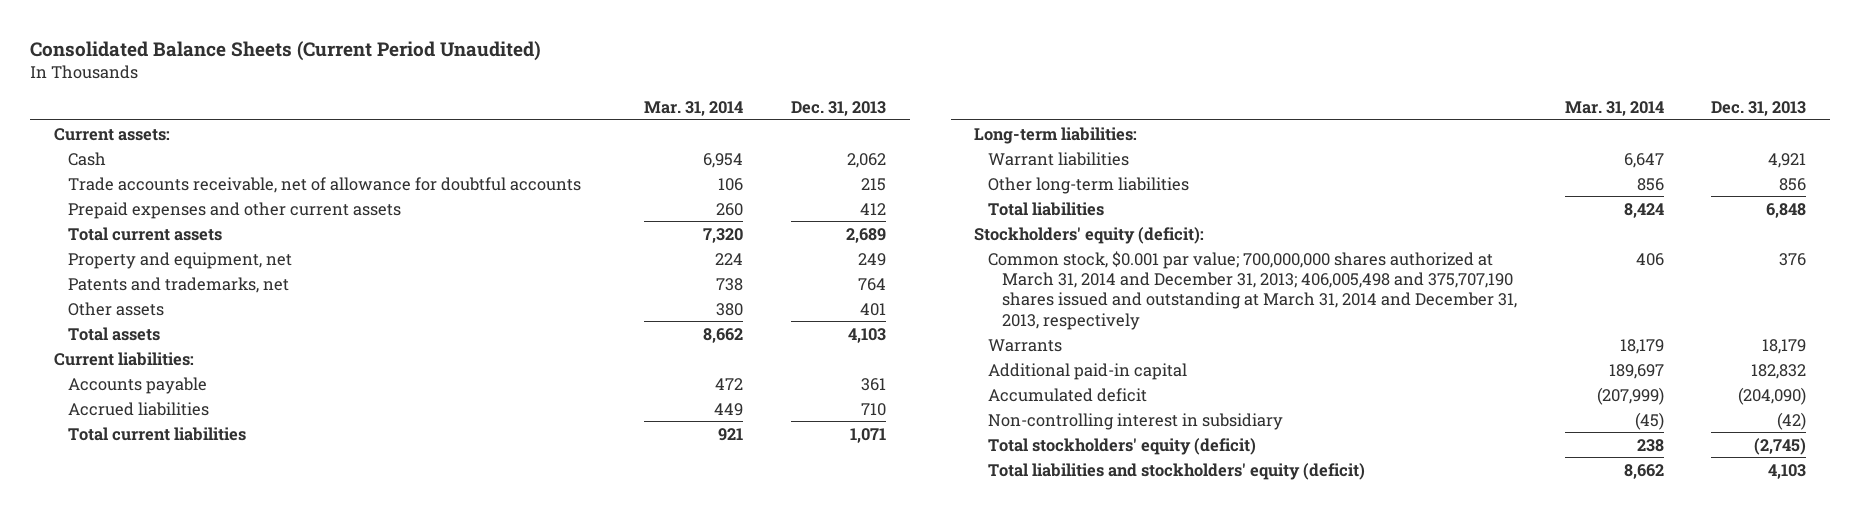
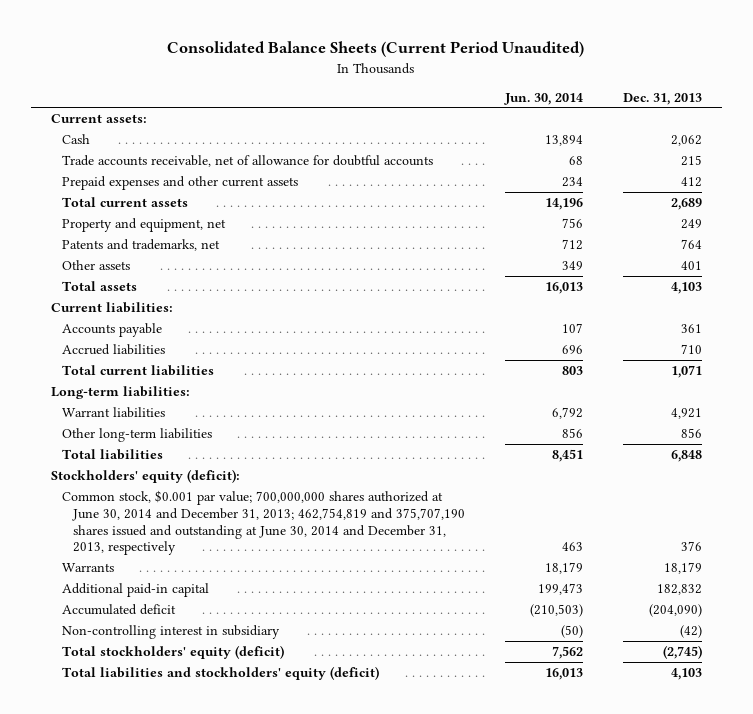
- | Mar. 31, 2014 | Dec. 31, 2013
+ | Jun. 30, 2014 | Dec. 31, 2013
- Common stock, $0.001 par value; 700,000,000 shares authorized at March 31, 2014 and December 31, 2013; 406,005,498 and 375,707,190 shares issued and outstanding at March 31, 2014 and December 31, 2013, respectively | 406 | 376
+ Common stock, $0.001 par value; 700,000,000 shares authorized at June 30, 2014 and December 31, 2013; 462,754,819 and 375,707,190 shares issued and outstanding at June 30, 2014 and December 31, 2013, respectively | 463 | 376

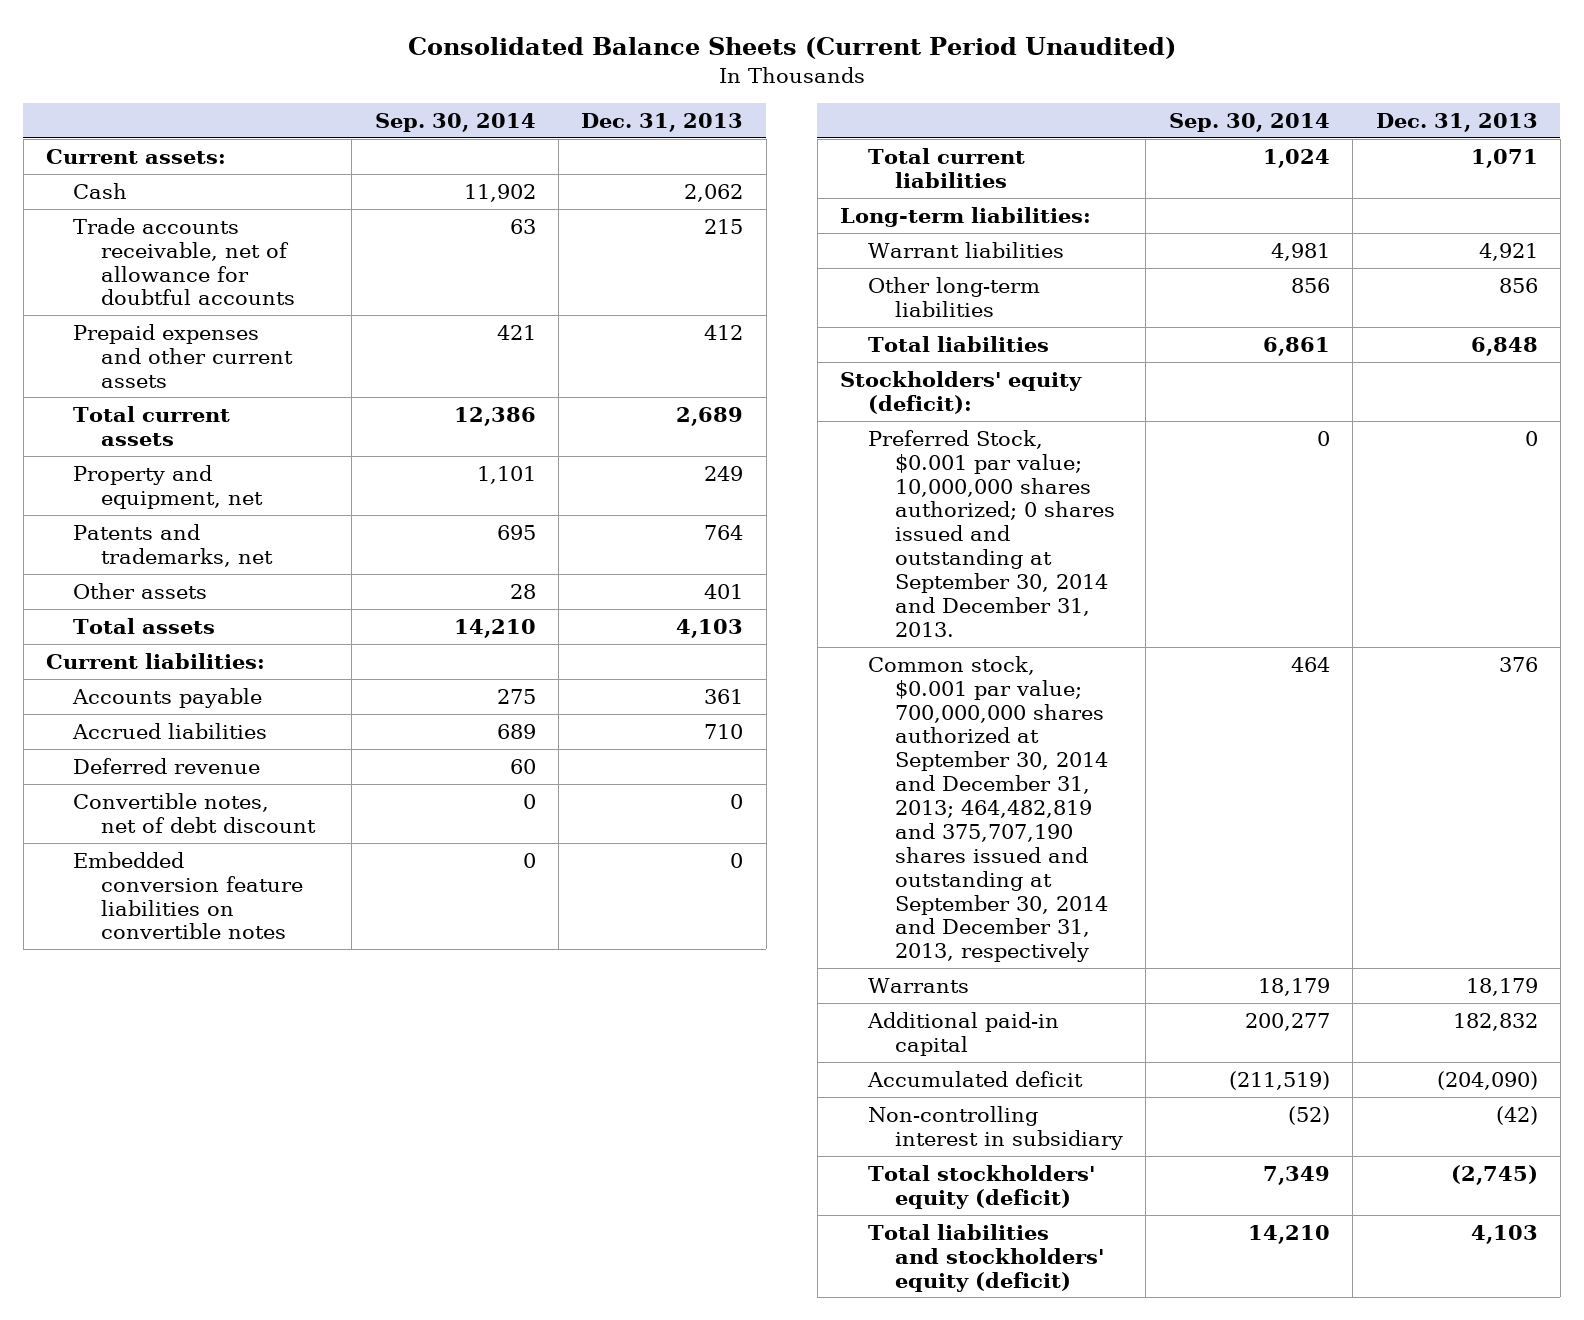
- | Jun. 30, 2014 | Dec. 31, 2013
+ | Sep. 30, 2014 | Dec. 31, 2013
+ Deferred revenue | 60 |
+ Convertible notes, net of debt discount | 0 | 0
+ Embedded conversion feature liabilities on convertible notes | 0 | 0
- Common stock, $0.001 par value; 700,000,000 shares authorized at June 30, 2014 and December 31, 2013; 462,754,819 and 375,707,190 shares issued and outstanding at June 30, 2014 and December 31, 2013, respectively | 463 | 376
+ Preferred Stock, $0.001 par value; 10,000,000 shares authorized; 0 shares issued and outstanding at September 30, 2014 and December 31, 2013. | 0 | 0
+ Common stock, $0.001 par value; 700,000,000 shares authorized at September 30, 2014 and December 31, 2013; 464,482,819 and 375,707,190 shares issued and outstanding at September 30, 2014 and December 31, 2013, respectively | 464 | 376

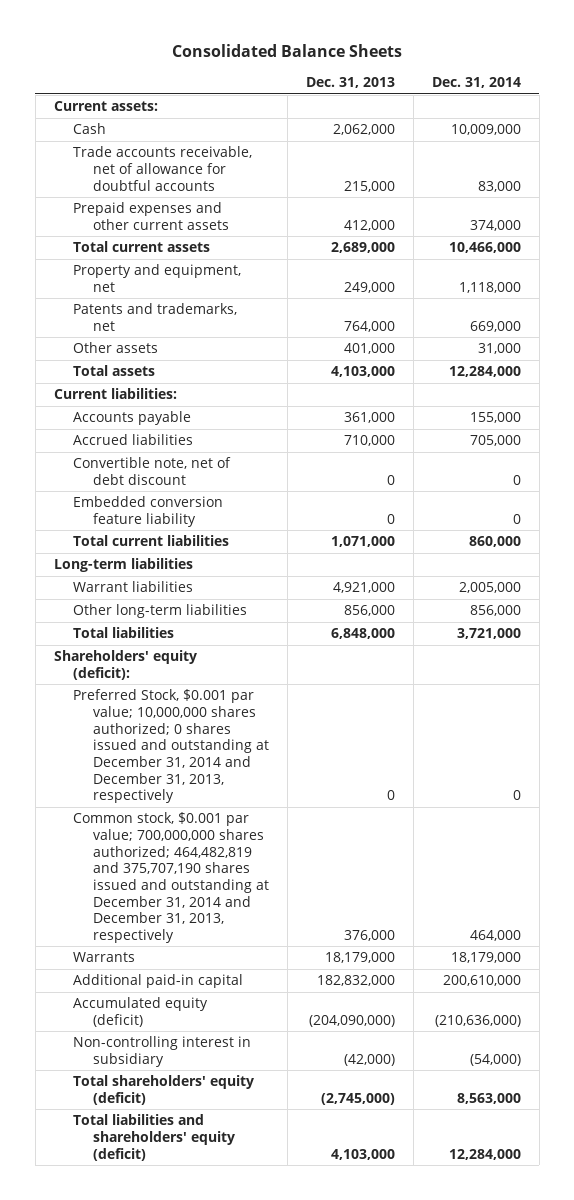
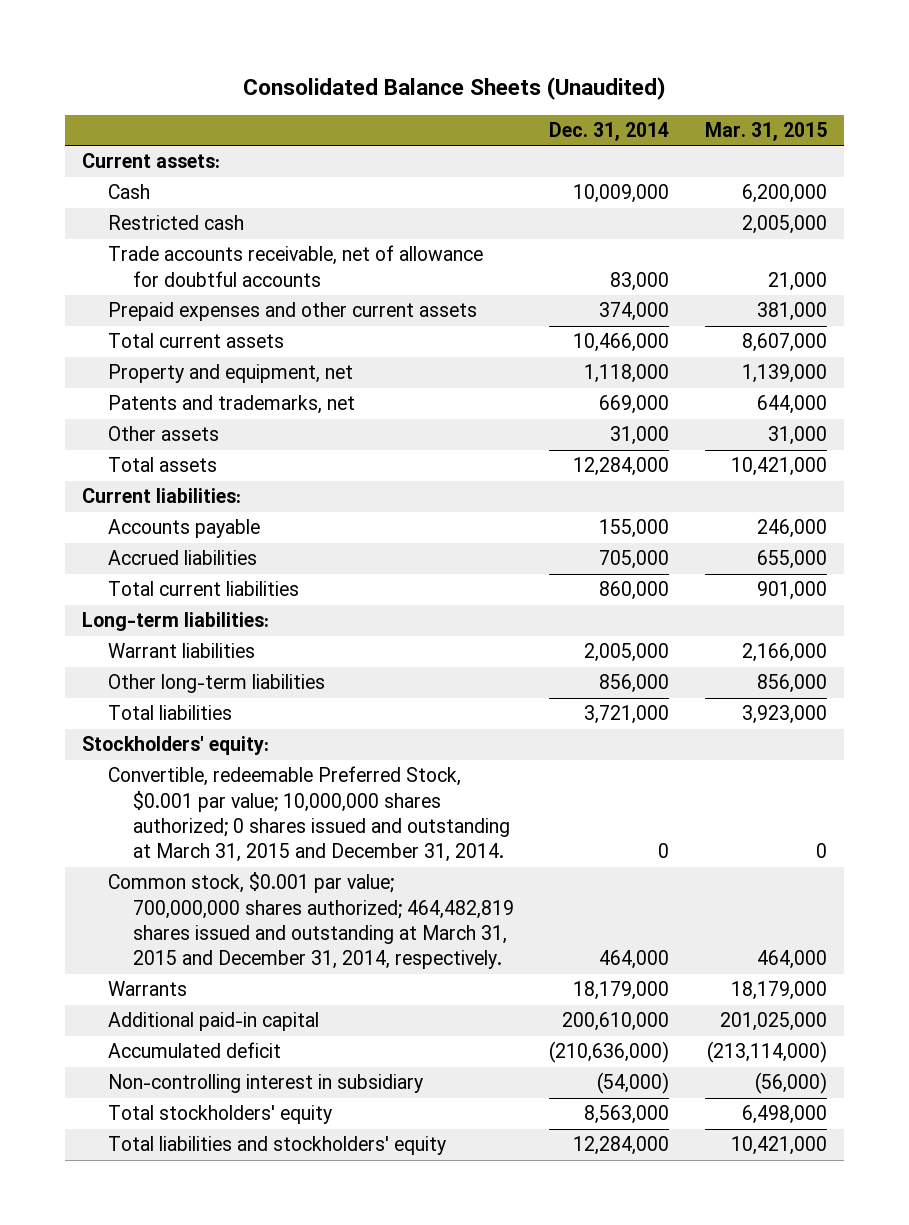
- Consolidated Balance Sheets
+ Consolidated Balance Sheets (Unaudited)
- | Dec. 31, 2013 | Dec. 31, 2014
+ | Dec. 31, 2014 | Mar. 31, 2015
+ Restricted cash | | 2,005,000
- Convertible note, net of debt discount | 0 | 0
- Embedded conversion feature liability | 0 | 0
- Long-term liabilities
+ Long-term liabilities:
- Shareholders' equity (deficit):
- Preferred Stock, $0.001 par value; 10,000,000 shares authorized; 0 shares issued and outstanding at December 31, 2014 and December 31, 2013, respectively | 0 | 0
- Common stock, $0.001 par value; 700,000,000 shares authorized; 464,482,819 and 375,707,190 shares issued and outstanding at December 31, 2014 and December 31, 2013, respectively | 376,000 | 464,000
+ Stockholders' equity:
+ Convertible, redeemable Preferred Stock, $0.001 par value; 10,000,000 shares authorized; 0 shares issued and outstanding at March 31, 2015 and December 31, 2014. | 0 | 0
+ Common stock, $0.001 par value; 700,000,000 shares authorized; 464,482,819 shares issued and outstanding at March 31, 2015 and December 31, 2014, respectively. | 464,000 | 464,000
- Accumulated equity (deficit) | (204,090,000) | (210,636,000)
+ Accumulated deficit | (210,636,000) | (213,114,000)
- Total shareholders' equity (deficit) | (2,745,000) | 8,563,000
- Total liabilities and shareholders' equity (deficit) | 4,103,000 | 12,284,000
+ Total stockholders' equity | 8,563,000 | 6,498,000
+ Total liabilities and stockholders' equity | 12,284,000 | 10,421,000

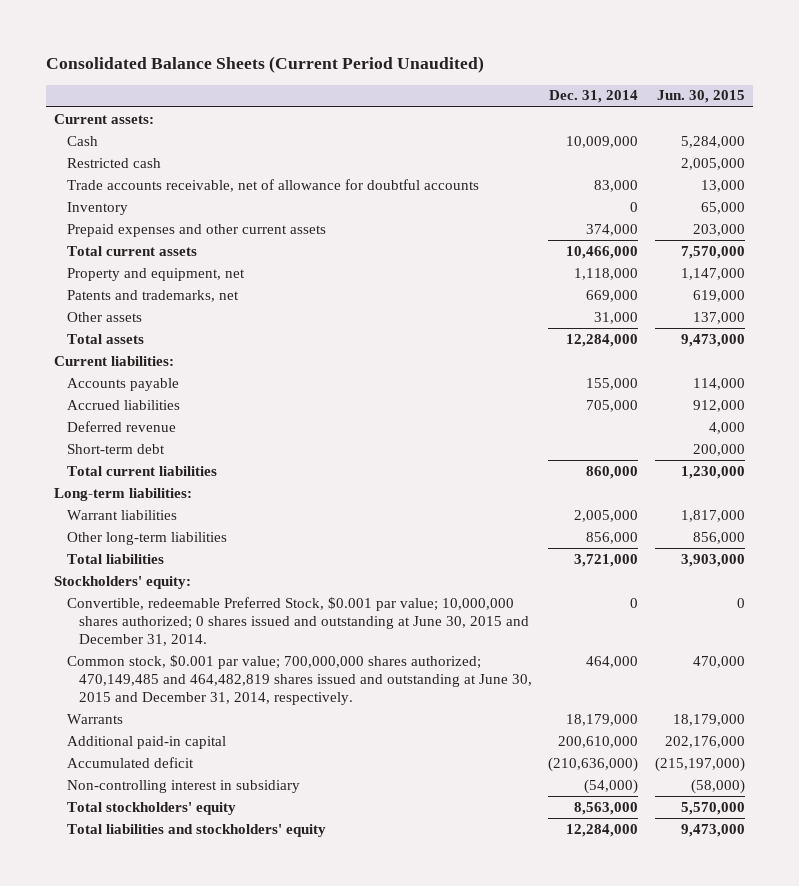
- Consolidated Balance Sheets (Unaudited)
+ Consolidated Balance Sheets (Current Period Unaudited)
- | Dec. 31, 2014 | Mar. 31, 2015
+ | Dec. 31, 2014 | Jun. 30, 2015
+ Inventory | 0 | 65,000
+ Deferred revenue | | 4,000
+ Short-term debt | | 200,000
- Convertible, redeemable Preferred Stock, $0.001 par value; 10,000,000 shares authorized; 0 shares issued and outstanding at March 31, 2015 and December 31, 2014. | 0 | 0
- Common stock, $0.001 par value; 700,000,000 shares authorized; 464,482,819 shares issued and outstanding at March 31, 2015 and December 31, 2014, respectively. | 464,000 | 464,000
+ Convertible, redeemable Preferred Stock, $0.001 par value; 10,000,000 shares authorized; 0 shares issued and outstanding at June 30, 2015 and December 31, 2014. | 0 | 0
+ Common stock, $0.001 par value; 700,000,000 shares authorized; 470,149,485 and 464,482,819 shares issued and outstanding at June 30, 2015 and December 31, 2014, respectively. | 464,000 | 470,000

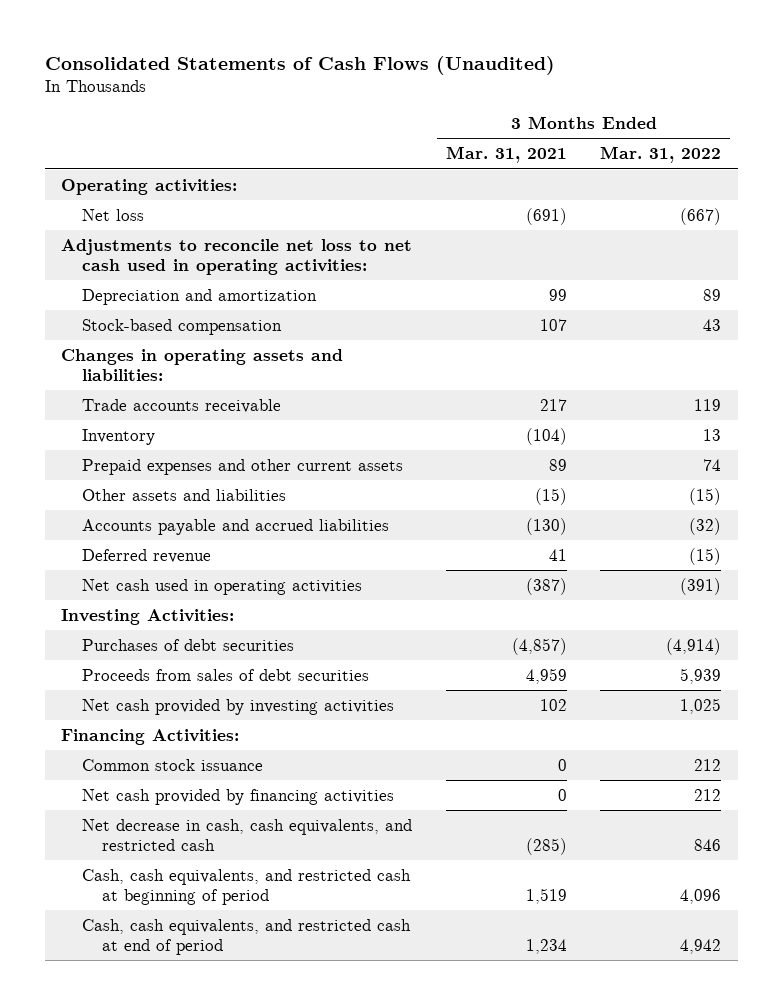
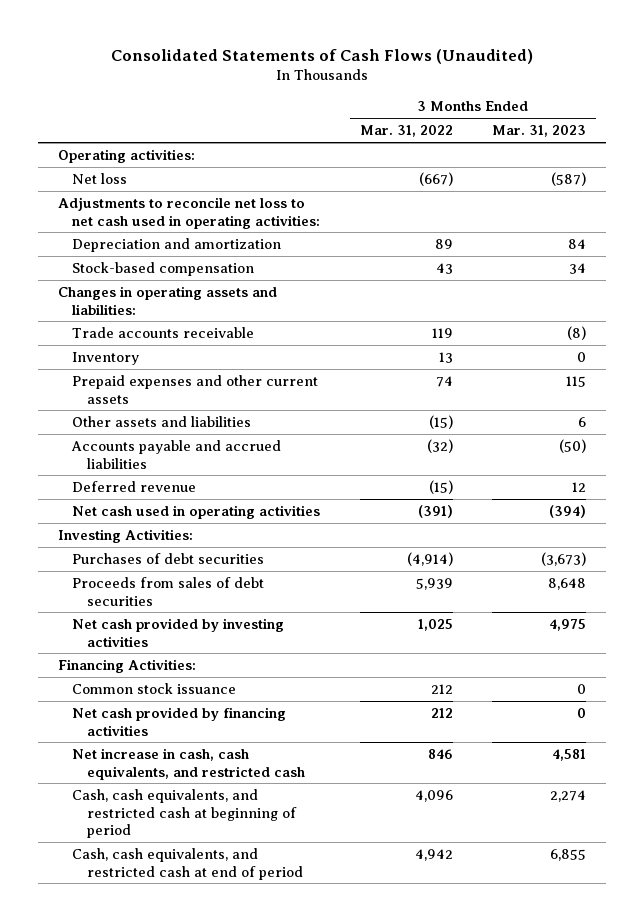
- | 3 Months Ended Mar. 31, 2021 | 3 Months Ended Mar. 31, 2022
+ | 3 Months Ended Mar. 31, 2022 | 3 Months Ended Mar. 31, 2023
- Net decrease in cash, cash equivalents, and restricted cash | (285) | 846
+ Net increase in cash, cash equivalents, and restricted cash | 846 | 4,581

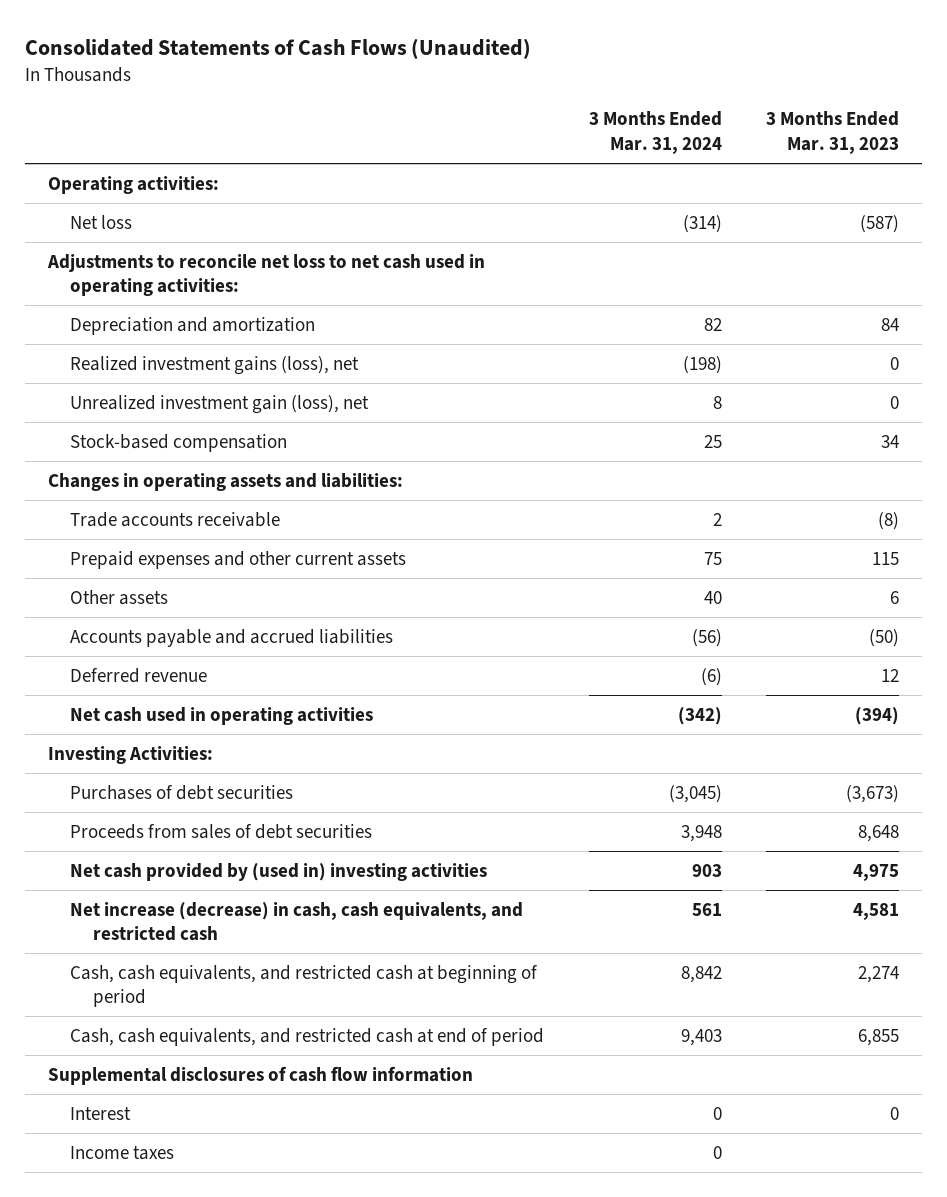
- | 3 Months Ended Mar. 31, 2022 | 3 Months Ended Mar. 31, 2023
+ | 3 Months Ended Mar. 31, 2024 | 3 Months Ended Mar. 31, 2023
+ Realized investment gains (loss), net | (198) | 0
+ Unrealized investment gain (loss), net | 8 | 0
- Inventory | 13 | 0
- Other assets and liabilities | (15) | 6
+ Other assets | 40 | 6
- Net cash provided by investing activities | 1,025 | 4,975
- Financing Activities:
- Common stock issuance | 212 | 0
- Net cash provided by financing activities | 212 | 0
- Net increase in cash, cash equivalents, and restricted cash | 846 | 4,581
+ Net cash provided by (used in) investing activities | 903 | 4,975
+ Net increase (decrease) in cash, cash equivalents, and restricted cash | 561 | 4,581
+ Supplemental disclosures of cash flow information
+ Interest | 0 | 0
+ Income taxes | 0 |

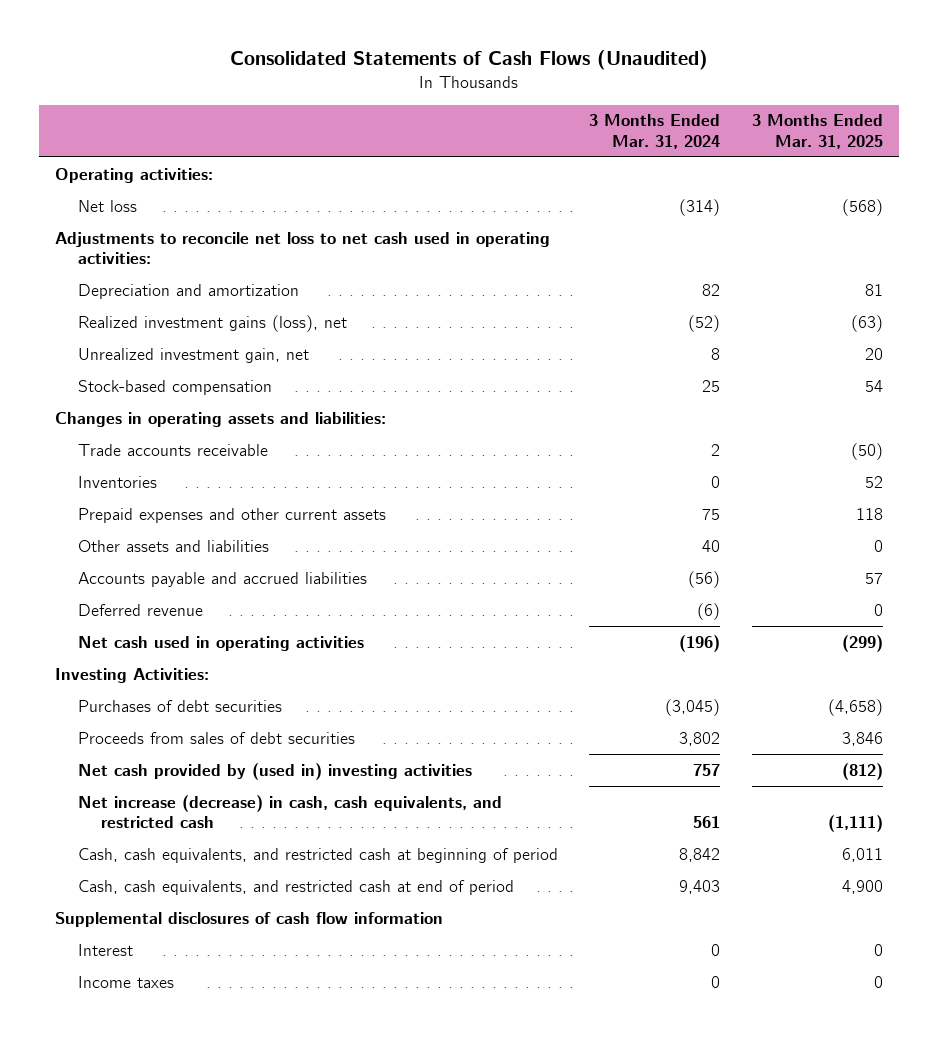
- | 3 Months Ended Mar. 31, 2024 | 3 Months Ended Mar. 31, 2023
+ | 3 Months Ended Mar. 31, 2024 | 3 Months Ended Mar. 31, 2025
- Realized investment gains (loss), net | (198) | 0
- Unrealized investment gain (loss), net | 8 | 0
+ Realized investment gains (loss), net | (52) | (63)
+ Unrealized investment gain, net | 8 | 20
+ Inventories | 0 | 52
- Other assets | 40 | 6
+ Other assets and liabilities | 40 | 0
- Net cash used in operating activities | (342) | (394)
+ Net cash used in operating activities | (196) | (299)
- Proceeds from sales of debt securities | 3,948 | 8,648
- Net cash provided by (used in) investing activities | 903 | 4,975
+ Proceeds from sales of debt securities | 3,802 | 3,846
+ Net cash provided by (used in) investing activities | 757 | (812)

